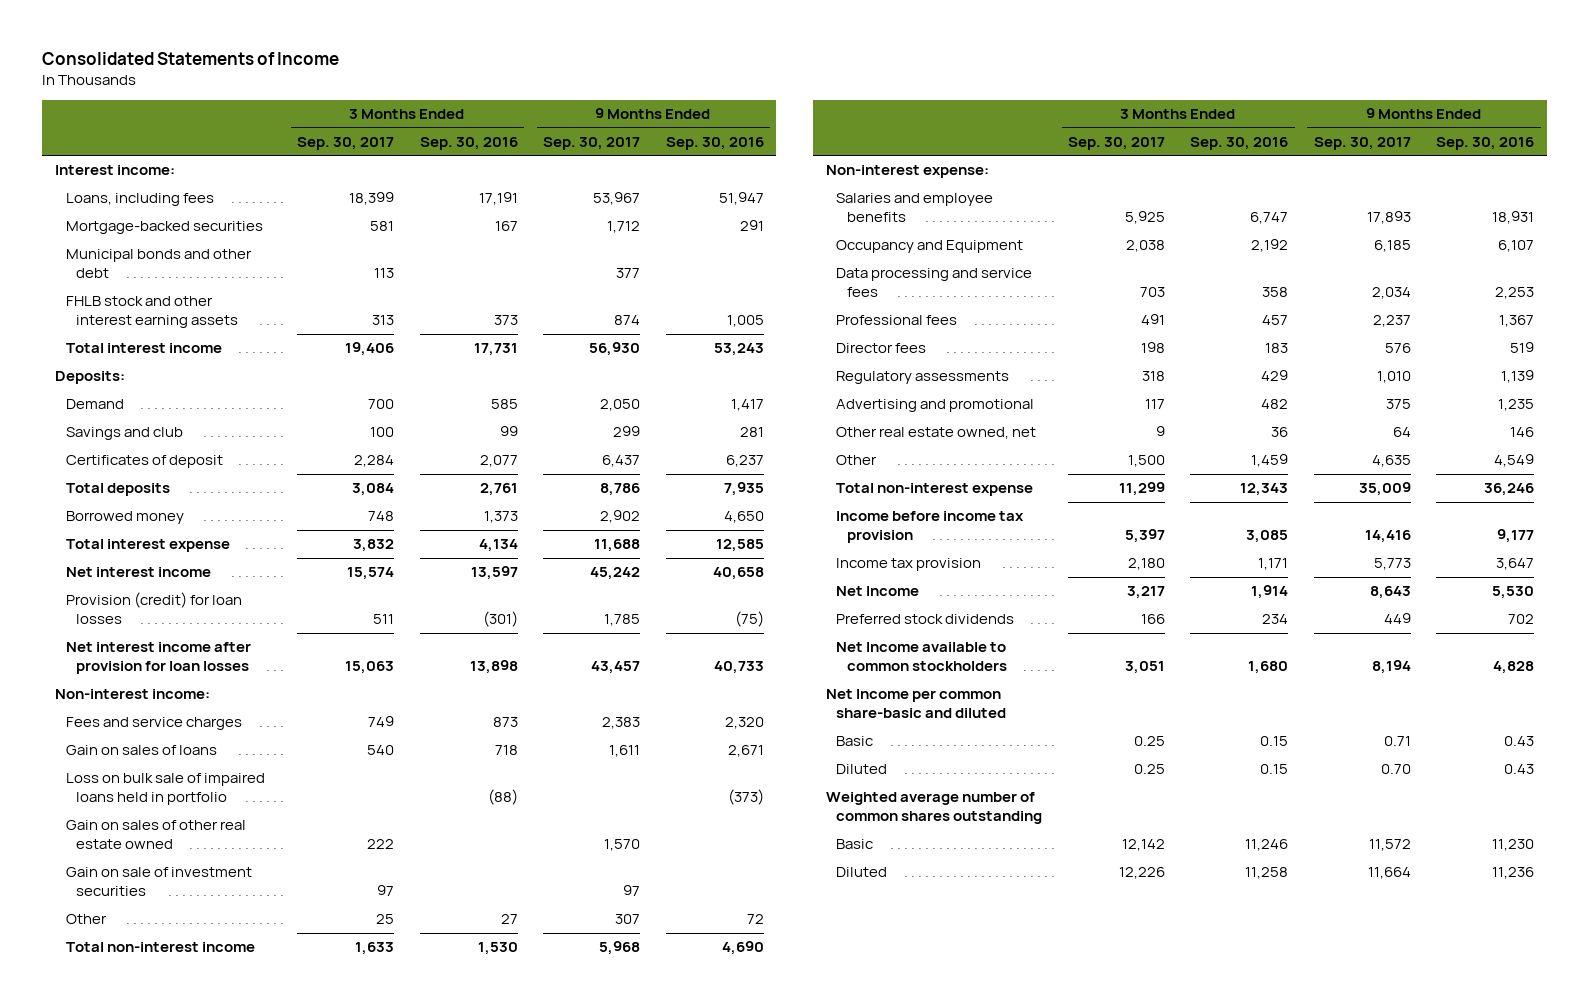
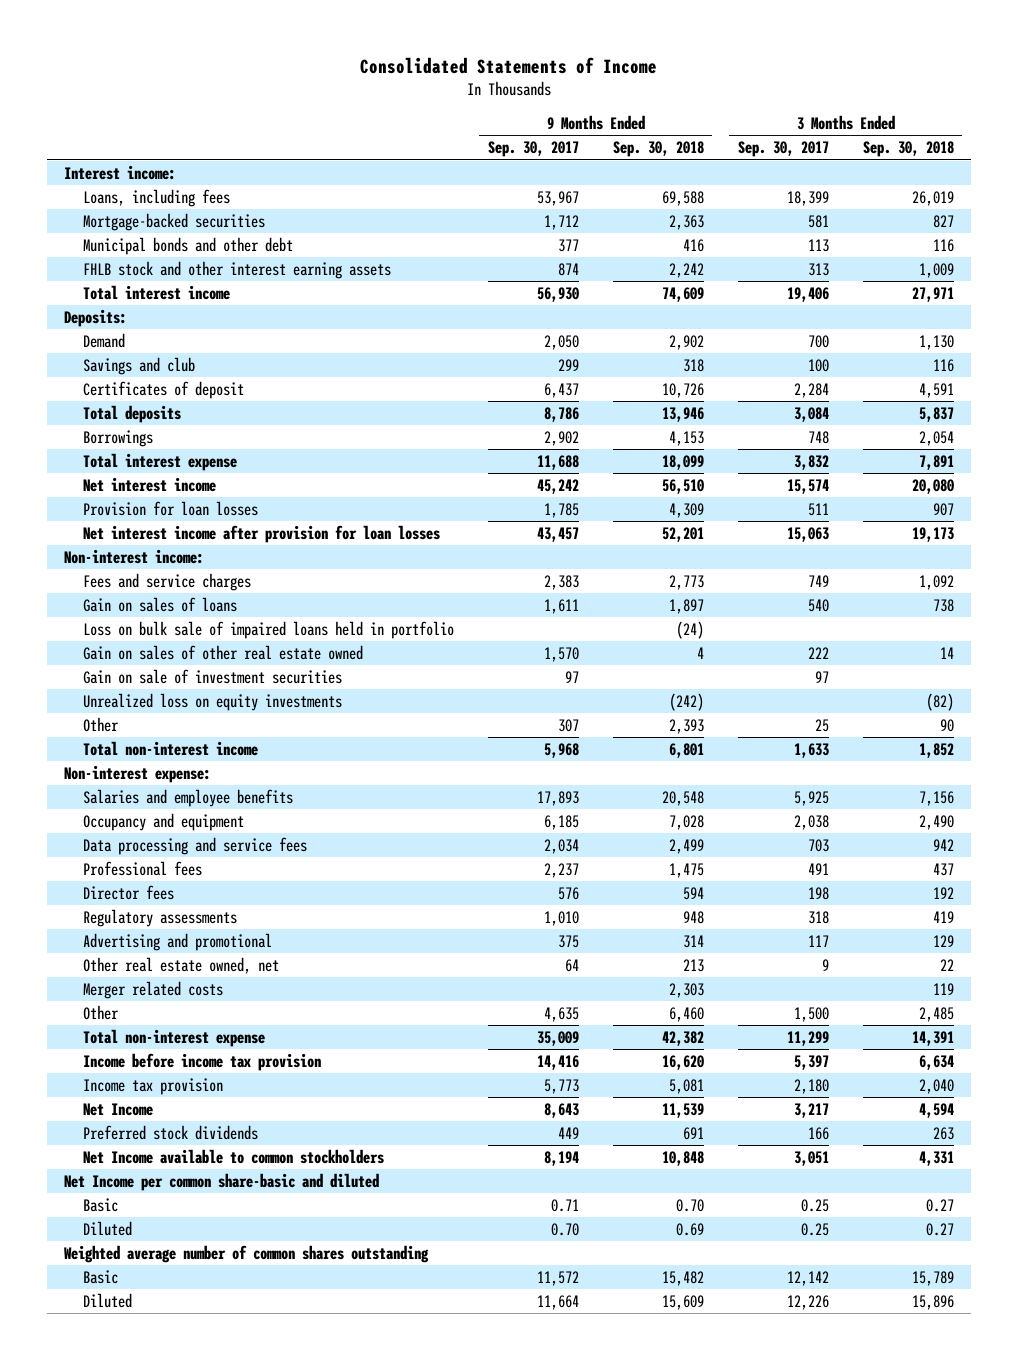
- | 3 Months Ended Sep. 30, 2017 | 3 Months Ended Sep. 30, 2016 | 9 Months Ended Sep. 30, 2017 | 9 Months Ended Sep. 30, 2016
+ | 9 Months Ended Sep. 30, 2017 | 9 Months Ended Sep. 30, 2018 | 3 Months Ended Sep. 30, 2017 | 3 Months Ended Sep. 30, 2018
- Borrowed money | 748 | 1,373 | 2,902 | 4,650
+ Borrowings | 2,902 | 4,153 | 748 | 2,054
- Provision (credit) for loan losses | 511 | (301) | 1,785 | (75)
+ Provision for loan losses | 1,785 | 4,309 | 511 | 907
+ Unrealized loss on equity investments | | (242) | | (82)
- Occupancy and Equipment | 2,038 | 2,192 | 6,185 | 6,107
+ Occupancy and equipment | 6,185 | 7,028 | 2,038 | 2,490
+ Merger related costs | | 2,303 | | 119

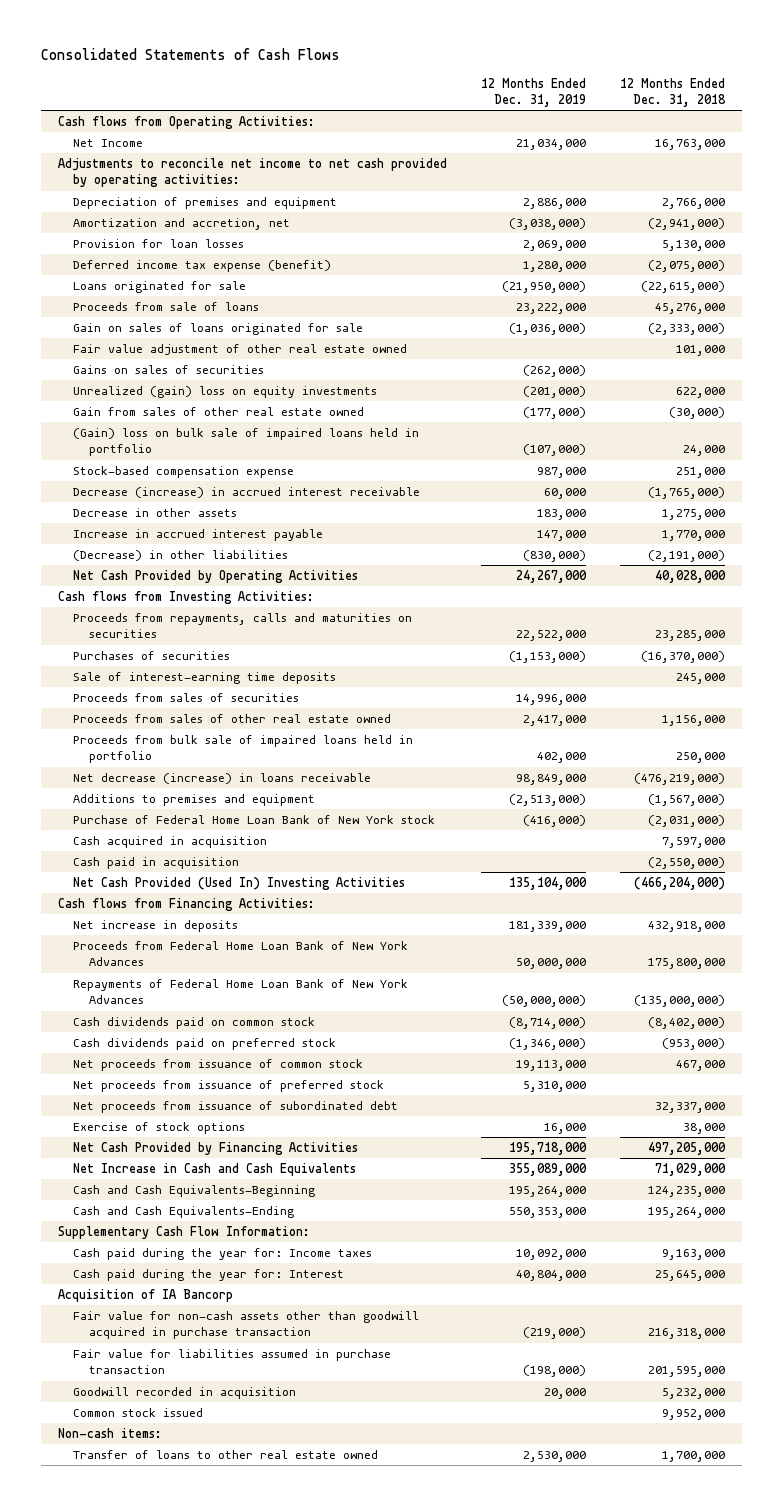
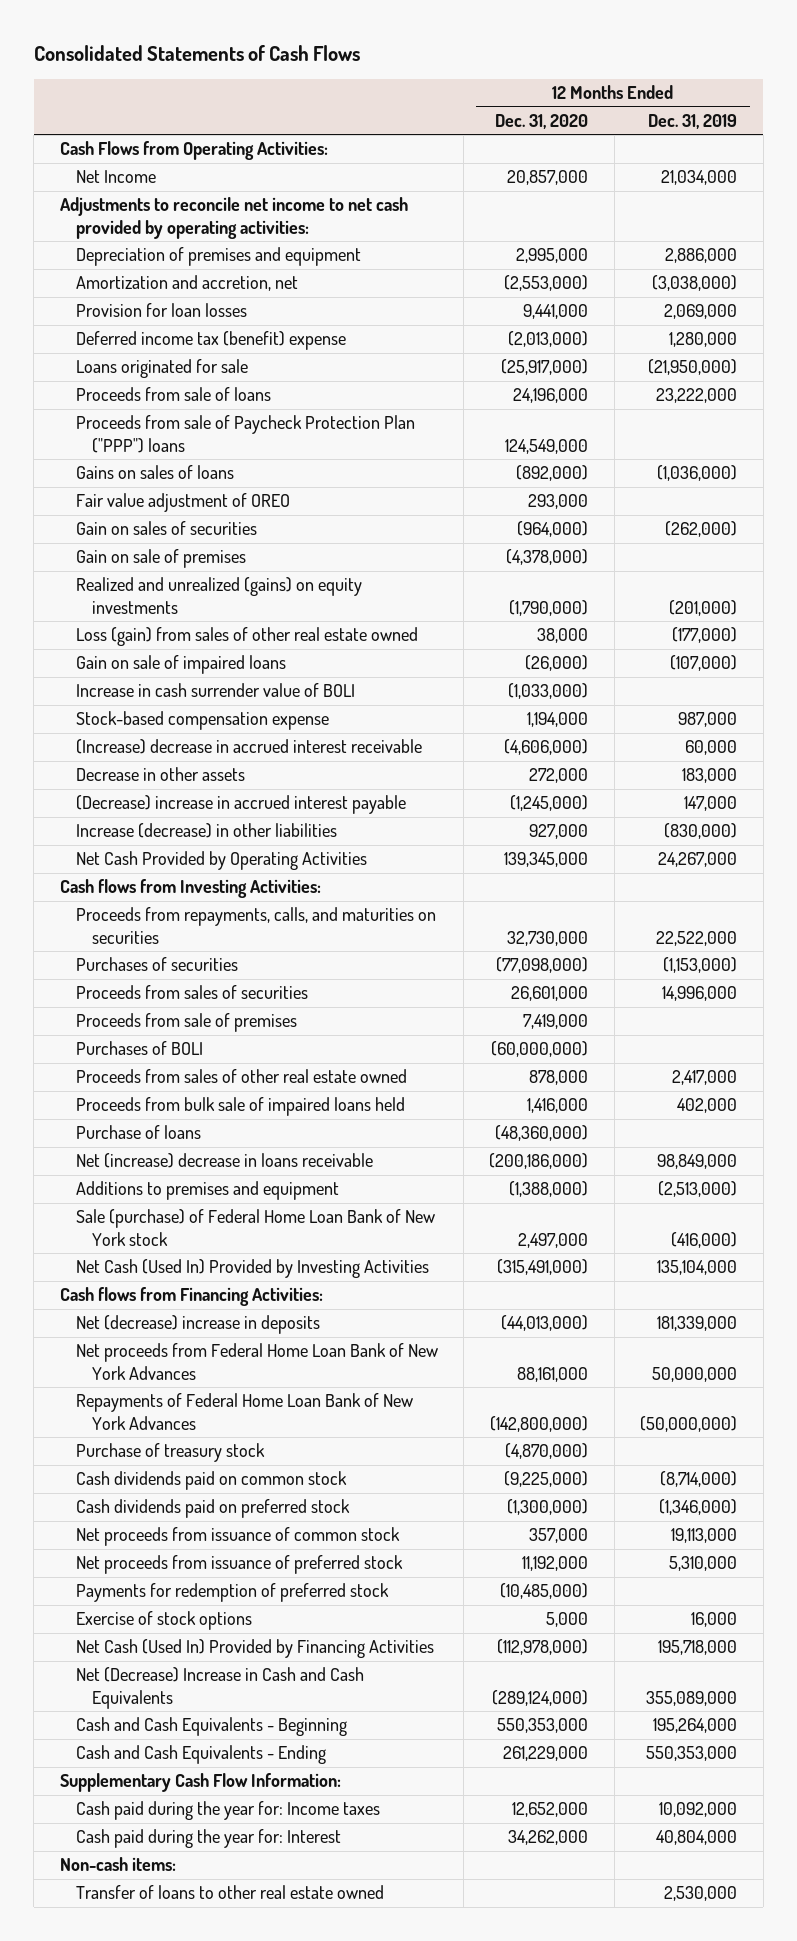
- | 12 Months Ended Dec. 31, 2019 | 12 Months Ended Dec. 31, 2018
+ | 12 Months Ended Dec. 31, 2020 | 12 Months Ended Dec. 31, 2019
- Cash flows from Operating Activities:
+ Cash Flows from Operating Activities:
- Deferred income tax expense (benefit) | 1,280,000 | (2,075,000)
+ Deferred income tax (benefit) expense | (2,013,000) | 1,280,000
- Gain on sales of loans originated for sale | (1,036,000) | (2,333,000)
- Fair value adjustment of other real estate owned | | 101,000
- Gains on sales of securities | (262,000) |
- Unrealized (gain) loss on equity investments | (201,000) | 622,000
- Gain from sales of other real estate owned | (177,000) | (30,000)
- (Gain) loss on bulk sale of impaired loans held in portfolio | (107,000) | 24,000
+ Proceeds from sale of Paycheck Protection Plan ("PPP") loans | 124,549,000 |
+ Gains on sales of loans | (892,000) | (1,036,000)
+ Fair value adjustment of OREO | 293,000 |
+ Gain on sales of securities | (964,000) | (262,000)
+ Gain on sale of premises | (4,378,000) |
+ Realized and unrealized (gains) on equity investments | (1,790,000) | (201,000)
+ Loss (gain) from sales of other real estate owned | 38,000 | (177,000)
+ Gain on sale of impaired loans | (26,000) | (107,000)
+ Increase in cash surrender value of BOLI | (1,033,000) |
- Decrease (increase) in accrued interest receivable | 60,000 | (1,765,000)
+ (Increase) decrease in accrued interest receivable | (4,606,000) | 60,000
- Increase in accrued interest payable | 147,000 | 1,770,000
- (Decrease) in other liabilities | (830,000) | (2,191,000)
+ (Decrease) increase in accrued interest payable | (1,245,000) | 147,000
+ Increase (decrease) in other liabilities | 927,000 | (830,000)
- Proceeds from repayments, calls and maturities on securities | 22,522,000 | 23,285,000
+ Proceeds from repayments, calls, and maturities on securities | 32,730,000 | 22,522,000
- Sale of interest-earning time deposits | | 245,000
+ Proceeds from sale of premises | 7,419,000 |
+ Purchases of BOLI | (60,000,000) |
- Proceeds from bulk sale of impaired loans held in portfolio | 402,000 | 250,000
- Net decrease (increase) in loans receivable | 98,849,000 | (476,219,000)
+ Proceeds from bulk sale of impaired loans held | 1,416,000 | 402,000
+ Purchase of loans | (48,360,000) |
+ Net (increase) decrease in loans receivable | (200,186,000) | 98,849,000
- Purchase of Federal Home Loan Bank of New York stock | (416,000) | (2,031,000)
- Cash acquired in acquisition | | 7,597,000
- Cash paid in acquisition | | (2,550,000)
- Net Cash Provided (Used In) Investing Activities | 135,104,000 | (466,204,000)
+ Sale (purchase) of Federal Home Loan Bank of New York stock | 2,497,000 | (416,000)
+ Net Cash (Used In) Provided by Investing Activities | (315,491,000) | 135,104,000
- Net increase in deposits | 181,339,000 | 432,918,000
- Proceeds from Federal Home Loan Bank of New York Advances | 50,000,000 | 175,800,000
+ Net (decrease) increase in deposits | (44,013,000) | 181,339,000
+ Net proceeds from Federal Home Loan Bank of New York Advances | 88,161,000 | 50,000,000
+ Purchase of treasury stock | (4,870,000) |
- Net proceeds from issuance of subordinated debt | | 32,337,000
+ Payments for redemption of preferred stock | (10,485,000) |
- Net Cash Provided by Financing Activities | 195,718,000 | 497,205,000
- Net Increase in Cash and Cash Equivalents | 355,089,000 | 71,029,000
- Cash and Cash Equivalents-Beginning | 195,264,000 | 124,235,000
- Cash and Cash Equivalents-Ending | 550,353,000 | 195,264,000
+ Net Cash (Used In) Provided by Financing Activities | (112,978,000) | 195,718,000
+ Net (Decrease) Increase in Cash and Cash Equivalents | (289,124,000) | 355,089,000
+ Cash and Cash Equivalents - Beginning | 550,353,000 | 195,264,000
+ Cash and Cash Equivalents - Ending | 261,229,000 | 550,353,000
- Acquisition of IA Bancorp
- Fair value for non-cash assets other than goodwill acquired in purchase transaction | (219,000) | 216,318,000
- Fair value for liabilities assumed in purchase transaction | (198,000) | 201,595,000
- Goodwill recorded in acquisition | 20,000 | 5,232,000
- Common stock issued | | 9,952,000

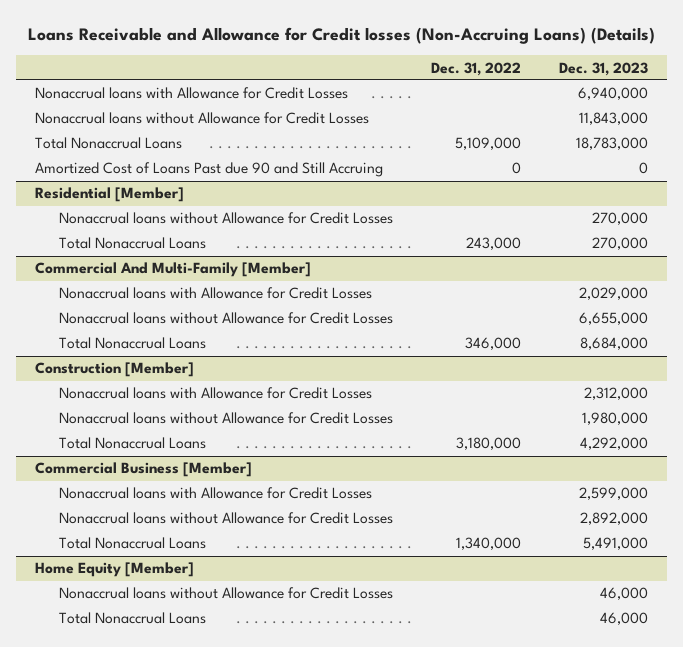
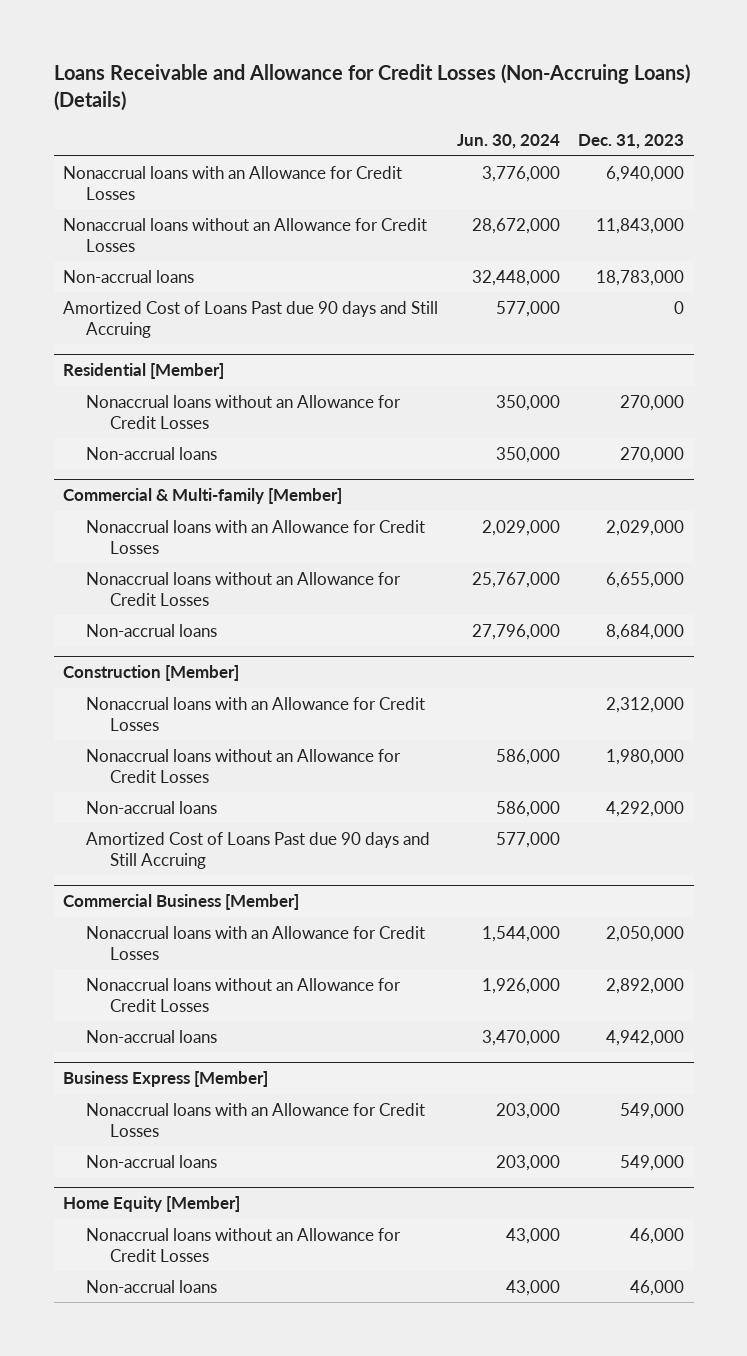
- Loans Receivable and Allowance for Credit losses (Non-Accruing Loans) (Details)
+ Loans Receivable and Allowance for Credit Losses (Non-Accruing Loans) (Details)
- | Dec. 31, 2022 | Dec. 31, 2023
+ | Jun. 30, 2024 | Dec. 31, 2023
- Nonaccrual loans with Allowance for Credit Losses | | 6,940,000
- Nonaccrual loans without Allowance for Credit Losses | | 11,843,000
- Total Nonaccrual Loans | 5,109,000 | 18,783,000
- Amortized Cost of Loans Past due 90 and Still Accruing | 0 | 0
+ Nonaccrual loans with an Allowance for Credit Losses | 3,776,000 | 6,940,000
+ Nonaccrual loans without an Allowance for Credit Losses | 28,672,000 | 11,843,000
+ Non-accrual loans | 32,448,000 | 18,783,000
+ Amortized Cost of Loans Past due 90 days and Still Accruing | 577,000 | 0
@ Residential [Member]
- Nonaccrual loans without Allowance for Credit Losses | | 270,000
- Total Nonaccrual Loans | 243,000 | 270,000
- Commercial And Multi-Family [Member]
- Nonaccrual loans with Allowance for Credit Losses | | 2,029,000
- Nonaccrual loans without Allowance for Credit Losses | | 6,655,000
- Total Nonaccrual Loans | 346,000 | 8,684,000
@ Residential [Member]
+ Nonaccrual loans without an Allowance for Credit Losses | 350,000 | 270,000
+ Non-accrual loans | 350,000 | 270,000
+ Commercial & Multi-family [Member]
+ Nonaccrual loans with an Allowance for Credit Losses | 2,029,000 | 2,029,000
+ Nonaccrual loans without an Allowance for Credit Losses | 25,767,000 | 6,655,000
+ Non-accrual loans | 27,796,000 | 8,684,000
@ Construction [Member]
- Nonaccrual loans with Allowance for Credit Losses | | 2,312,000
- Nonaccrual loans without Allowance for Credit Losses | | 1,980,000
- Total Nonaccrual Loans | 3,180,000 | 4,292,000
+ Nonaccrual loans with an Allowance for Credit Losses | | 2,312,000
+ Nonaccrual loans without an Allowance for Credit Losses | 586,000 | 1,980,000
+ Non-accrual loans | 586,000 | 4,292,000
+ Amortized Cost of Loans Past due 90 days and Still Accruing | 577,000 |
@ Commercial Business [Member]
- Nonaccrual loans with Allowance for Credit Losses | | 2,599,000
- Nonaccrual loans without Allowance for Credit Losses | | 2,892,000
- Total Nonaccrual Loans | 1,340,000 | 5,491,000
+ Nonaccrual loans with an Allowance for Credit Losses | 1,544,000 | 2,050,000
+ Nonaccrual loans without an Allowance for Credit Losses | 1,926,000 | 2,892,000
+ Non-accrual loans | 3,470,000 | 4,942,000
+ Business Express [Member]
+ Nonaccrual loans with an Allowance for Credit Losses | 203,000 | 549,000
+ Non-accrual loans | 203,000 | 549,000
@ Home Equity [Member]
- Nonaccrual loans without Allowance for Credit Losses | | 46,000
- Total Nonaccrual Loans | | 46,000
+ Nonaccrual loans without an Allowance for Credit Losses | 43,000 | 46,000
+ Non-accrual loans | 43,000 | 46,000

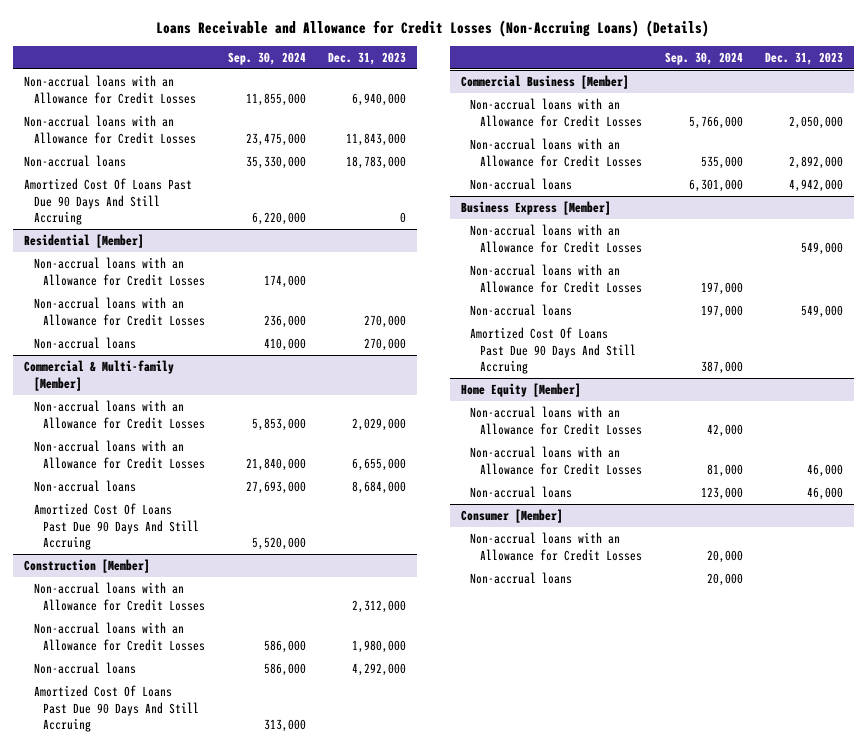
- | Jun. 30, 2024 | Dec. 31, 2023
+ | Sep. 30, 2024 | Dec. 31, 2023
- Nonaccrual loans with an Allowance for Credit Losses | 3,776,000 | 6,940,000
- Nonaccrual loans without an Allowance for Credit Losses | 28,672,000 | 11,843,000
+ Non-accrual loans with an Allowance for Credit Losses | 11,855,000 | 6,940,000
+ Non-accrual loans with an Allowance for Credit Losses | 23,475,000 | 11,843,000
- Amortized Cost of Loans Past due 90 days and Still Accruing | 577,000 | 0
+ Amortized Cost Of Loans Past Due 90 Days And Still Accruing | 6,220,000 | 0
@ Residential [Member]
- Nonaccrual loans without an Allowance for Credit Losses | 350,000 | 270,000
+ Non-accrual loans with an Allowance for Credit Losses | 174,000 |
+ Non-accrual loans with an Allowance for Credit Losses | 236,000 | 270,000
@ Commercial & Multi-family [Member]
- Nonaccrual loans with an Allowance for Credit Losses | 2,029,000 | 2,029,000
- Nonaccrual loans without an Allowance for Credit Losses | 25,767,000 | 6,655,000
+ Non-accrual loans with an Allowance for Credit Losses | 5,853,000 | 2,029,000
+ Non-accrual loans with an Allowance for Credit Losses | 21,840,000 | 6,655,000
+ Amortized Cost Of Loans Past Due 90 Days And Still Accruing | 5,520,000 |
@ Construction [Member]
- Nonaccrual loans with an Allowance for Credit Losses | | 2,312,000
- Nonaccrual loans without an Allowance for Credit Losses | 586,000 | 1,980,000
+ Non-accrual loans with an Allowance for Credit Losses | | 2,312,000
+ Non-accrual loans with an Allowance for Credit Losses | 586,000 | 1,980,000
- Amortized Cost of Loans Past due 90 days and Still Accruing | 577,000 |
+ Amortized Cost Of Loans Past Due 90 Days And Still Accruing | 313,000 |
@ Commercial Business [Member]
- Nonaccrual loans with an Allowance for Credit Losses | 1,544,000 | 2,050,000
- Nonaccrual loans without an Allowance for Credit Losses | 1,926,000 | 2,892,000
+ Non-accrual loans with an Allowance for Credit Losses | 5,766,000 | 2,050,000
+ Non-accrual loans with an Allowance for Credit Losses | 535,000 | 2,892,000
@ Business Express [Member]
- Nonaccrual loans with an Allowance for Credit Losses | 203,000 | 549,000
+ Non-accrual loans with an Allowance for Credit Losses | | 549,000
+ Non-accrual loans with an Allowance for Credit Losses | 197,000 |
+ Amortized Cost Of Loans Past Due 90 Days And Still Accruing | 387,000 |
@ Home Equity [Member]
- Nonaccrual loans without an Allowance for Credit Losses | 43,000 | 46,000
+ Non-accrual loans with an Allowance for Credit Losses | 42,000 |
+ Non-accrual loans with an Allowance for Credit Losses | 81,000 | 46,000
+ Consumer [Member]
+ Non-accrual loans with an Allowance for Credit Losses | 20,000 |
+ Non-accrual loans | 20,000 |

